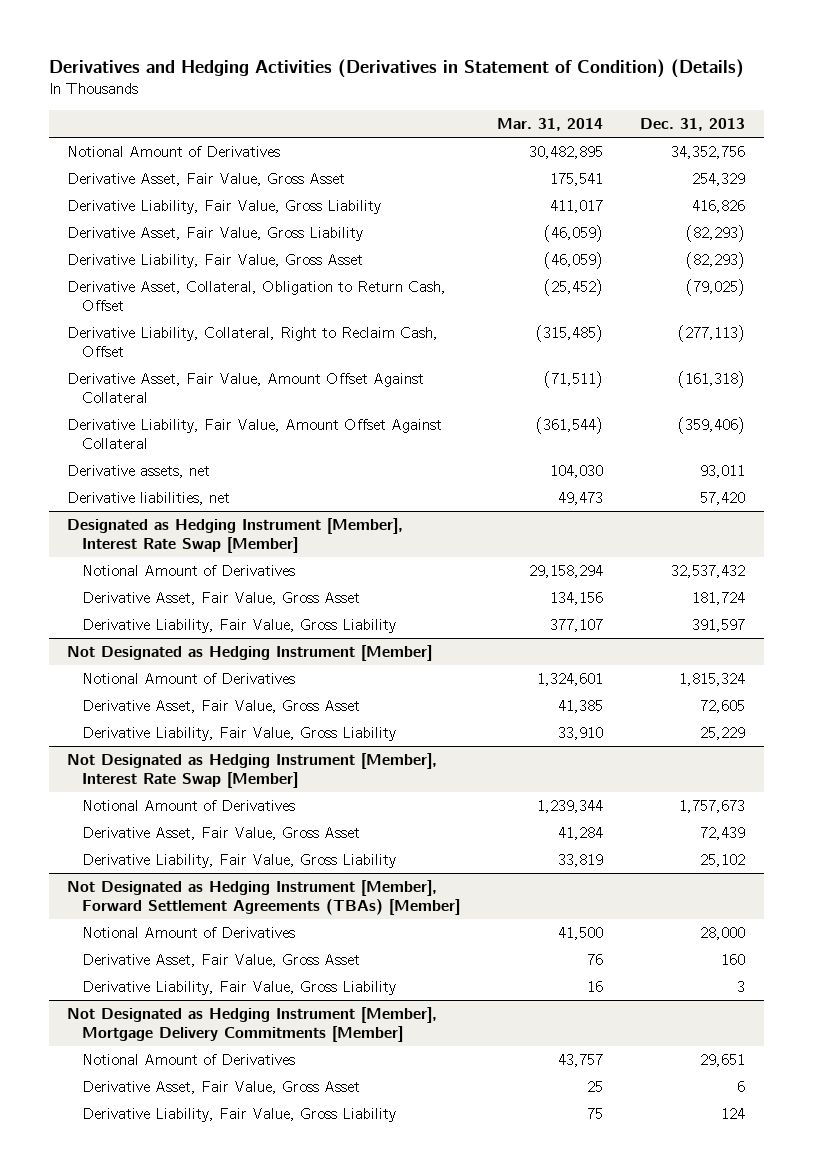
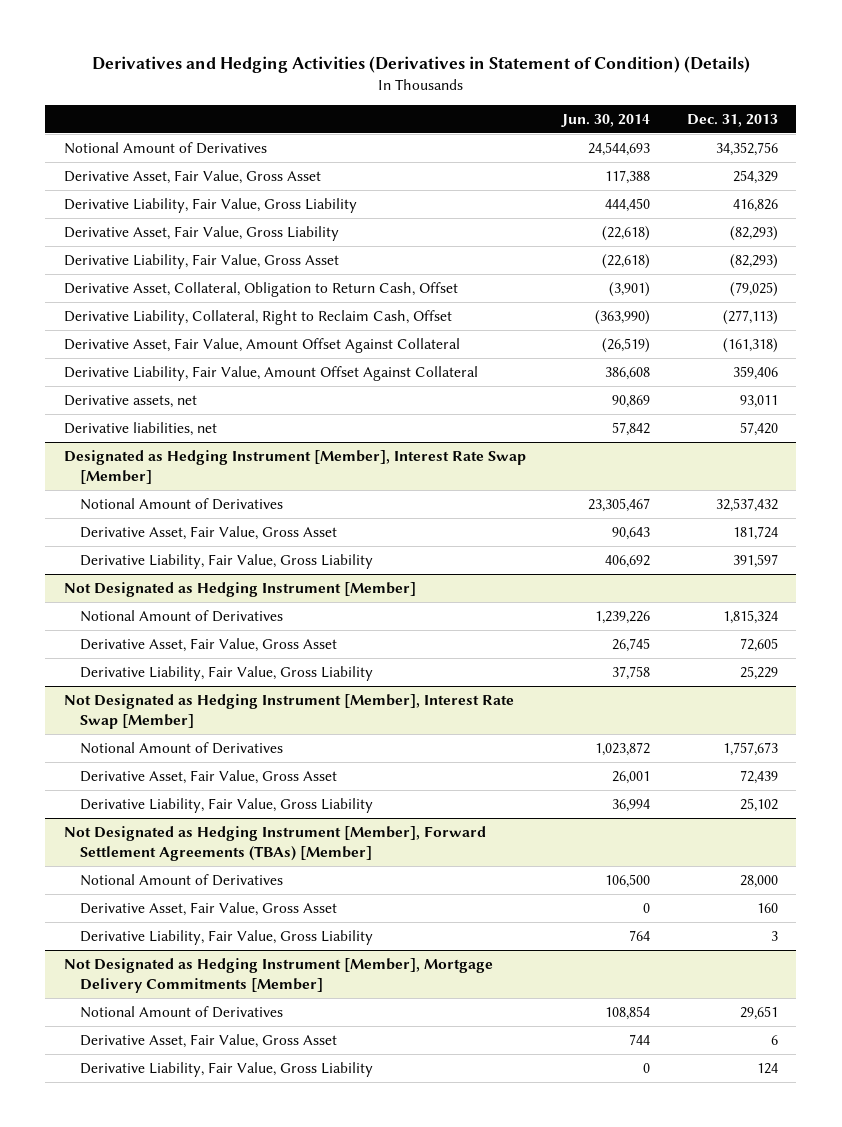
- | Mar. 31, 2014 | Dec. 31, 2013
+ | Jun. 30, 2014 | Dec. 31, 2013
- Derivative Liability, Fair Value, Amount Offset Against Collateral | (361,544) | (359,406)
+ Derivative Liability, Fair Value, Amount Offset Against Collateral | 386,608 | 359,406

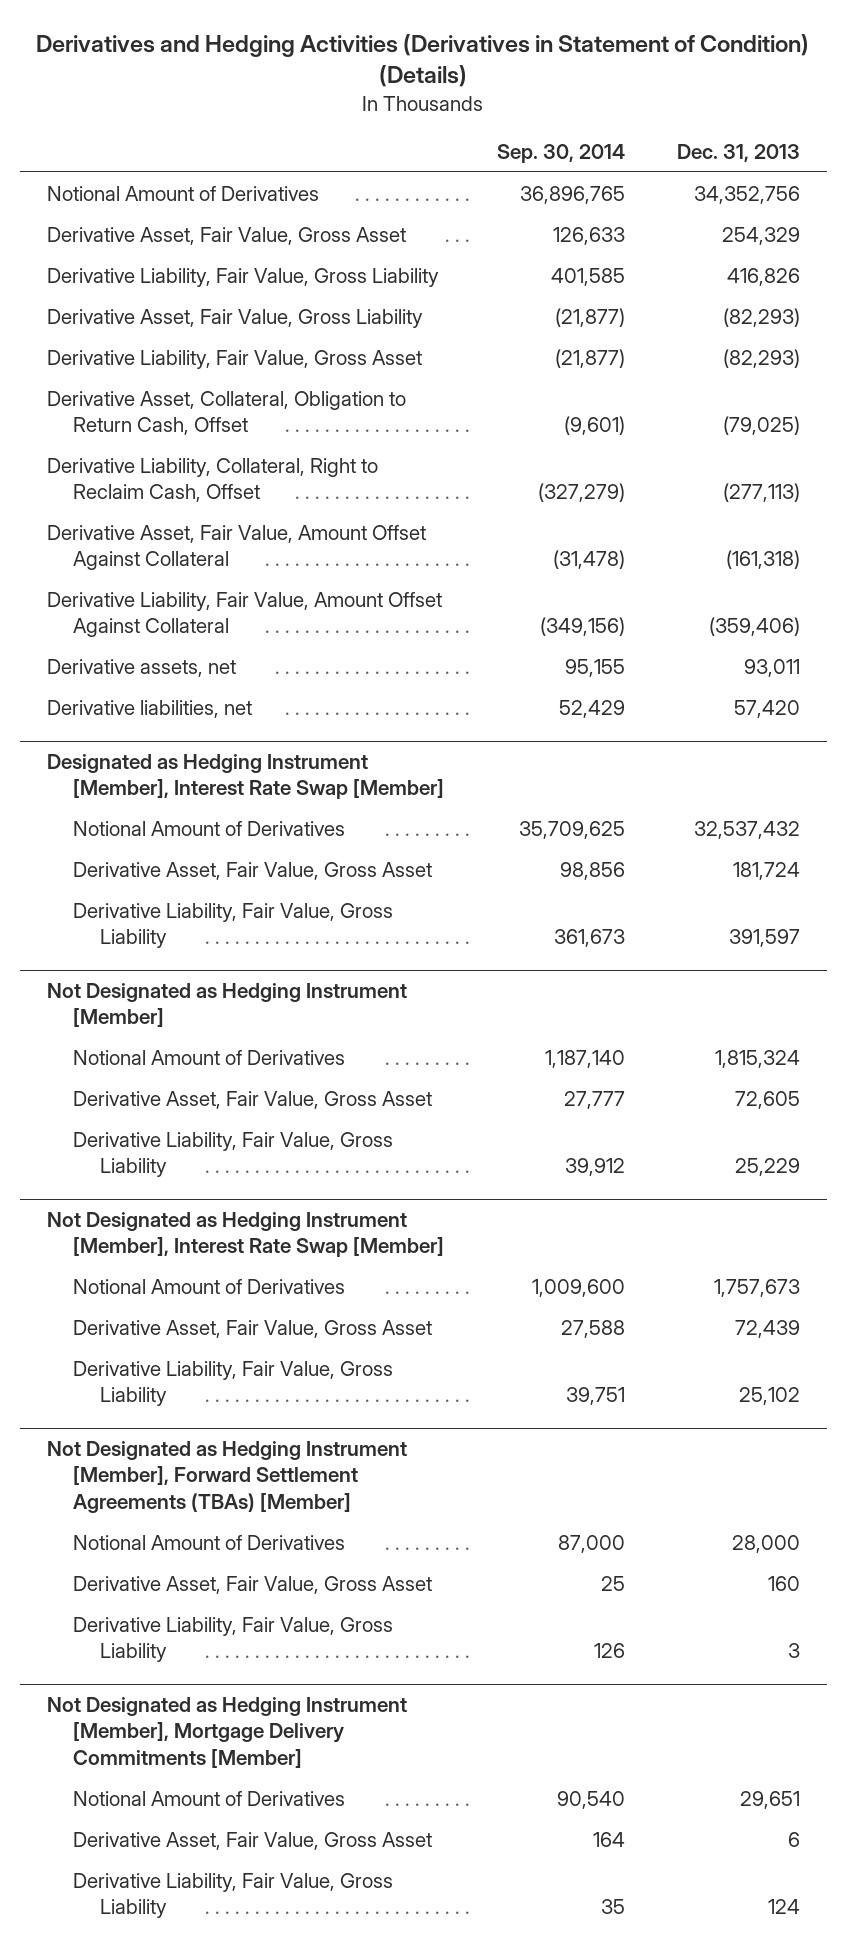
- | Jun. 30, 2014 | Dec. 31, 2013
+ | Sep. 30, 2014 | Dec. 31, 2013
- Derivative Liability, Fair Value, Amount Offset Against Collateral | 386,608 | 359,406
+ Derivative Liability, Fair Value, Amount Offset Against Collateral | (349,156) | (359,406)

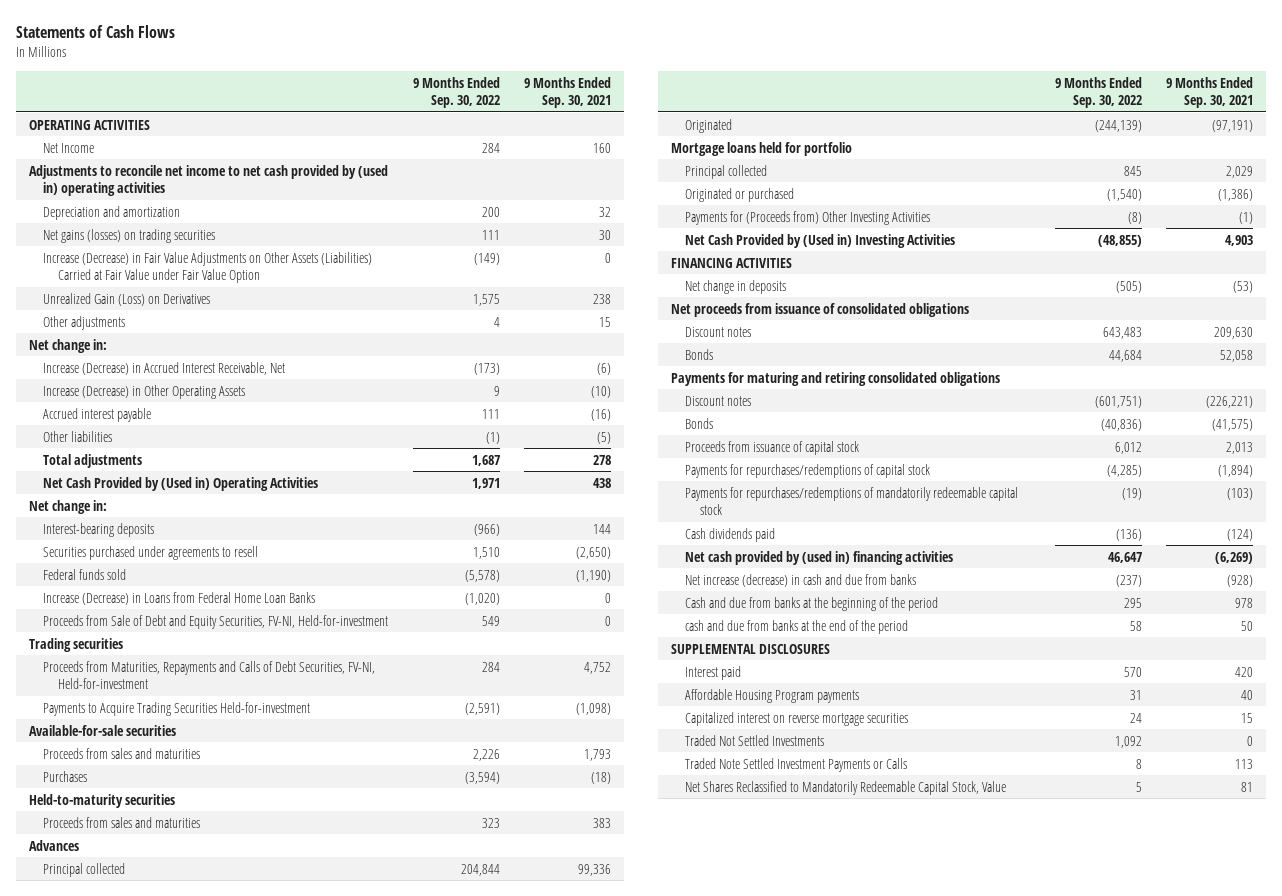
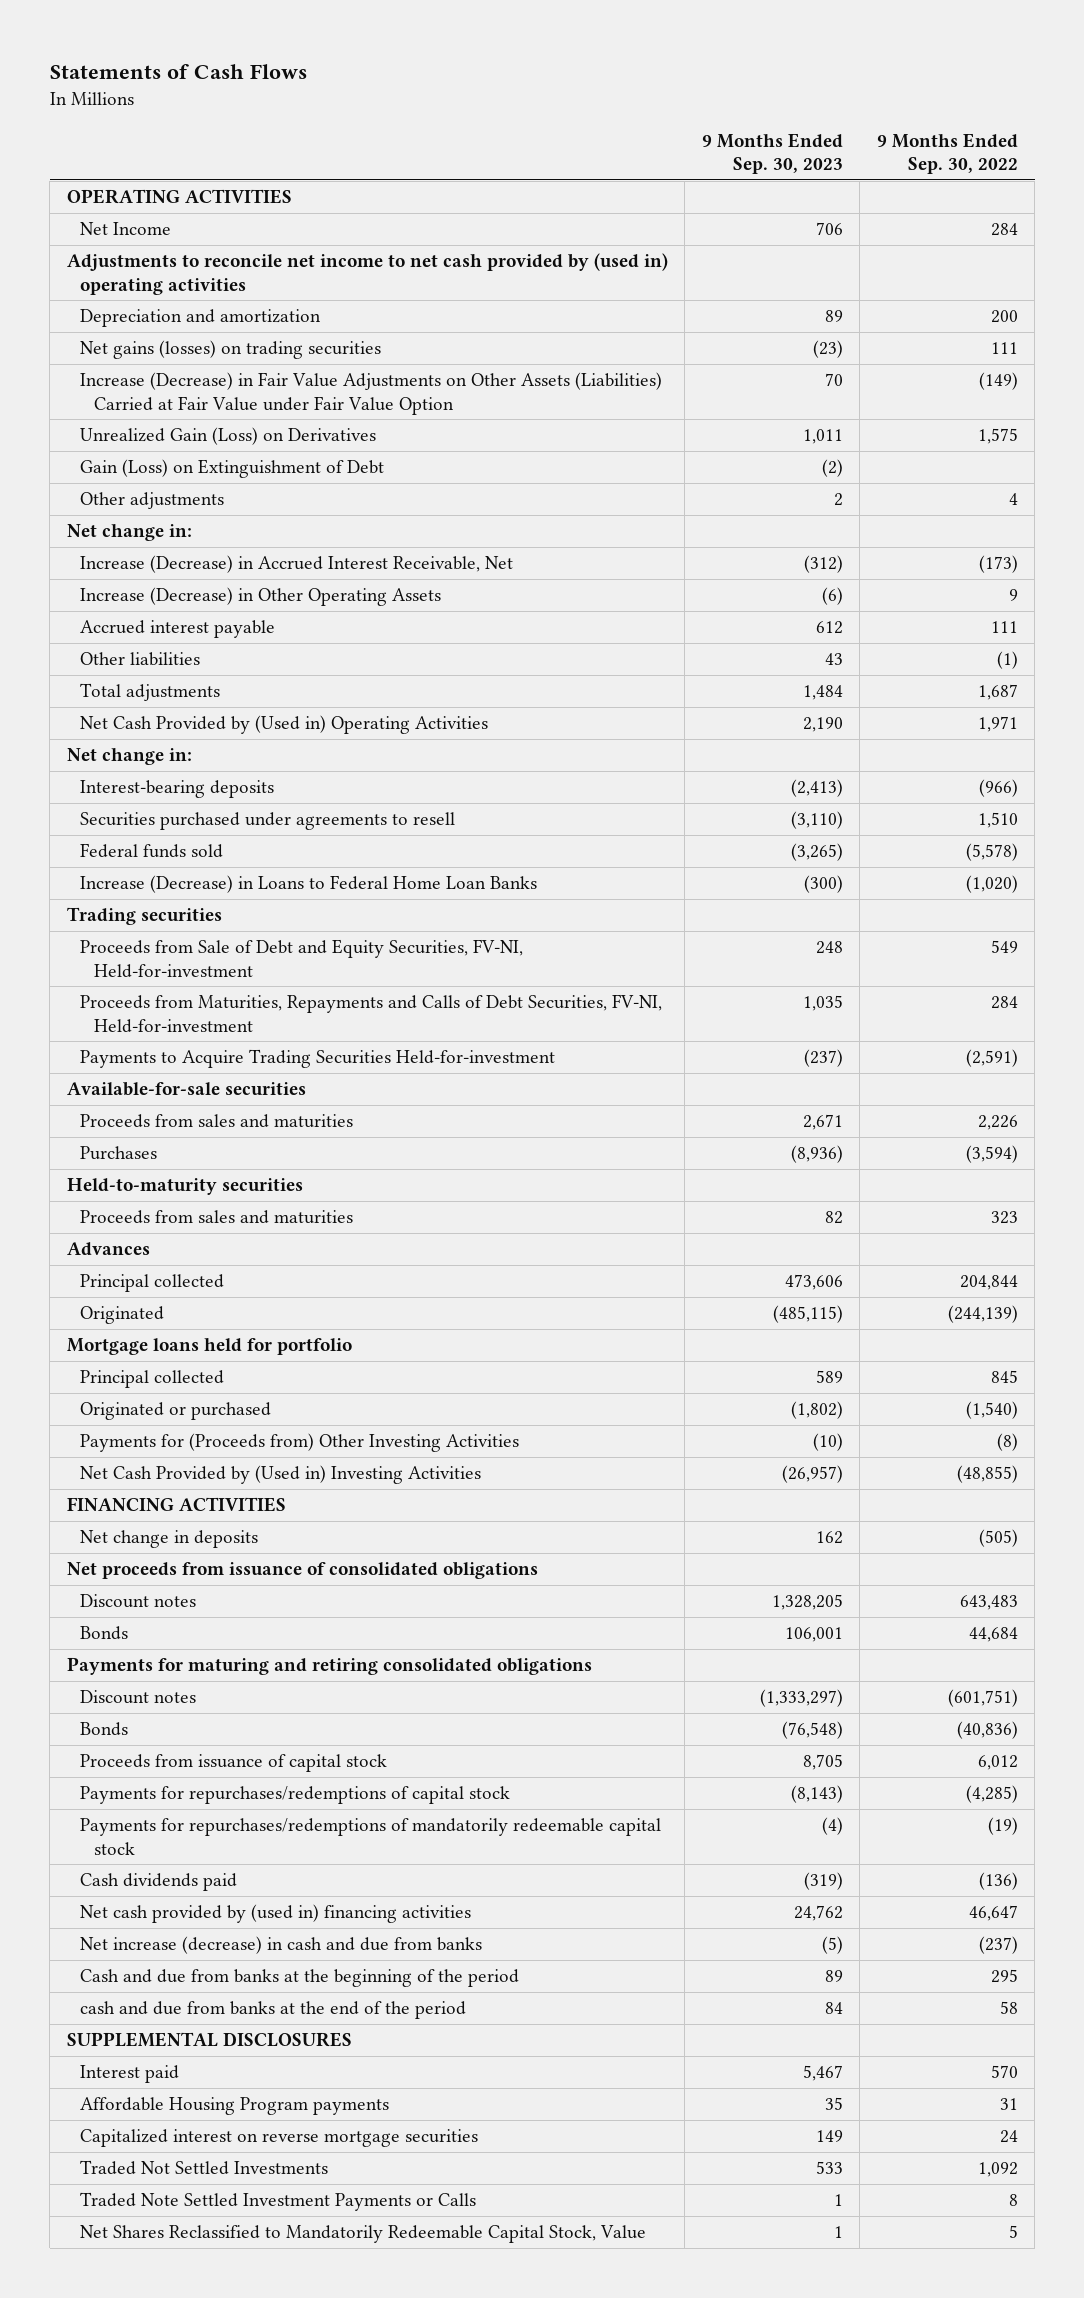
- | 9 Months Ended Sep. 30, 2022 | 9 Months Ended Sep. 30, 2021
+ | 9 Months Ended Sep. 30, 2023 | 9 Months Ended Sep. 30, 2022
+ Gain (Loss) on Extinguishment of Debt | (2) |
- Increase (Decrease) in Loans from Federal Home Loan Banks | (1,020) | 0
+ Increase (Decrease) in Loans to Federal Home Loan Banks | (300) | (1,020)
moved down: Proceeds from Sale of Debt and Equity Securities, FV-NI, Held-for-investment | 248 | 549

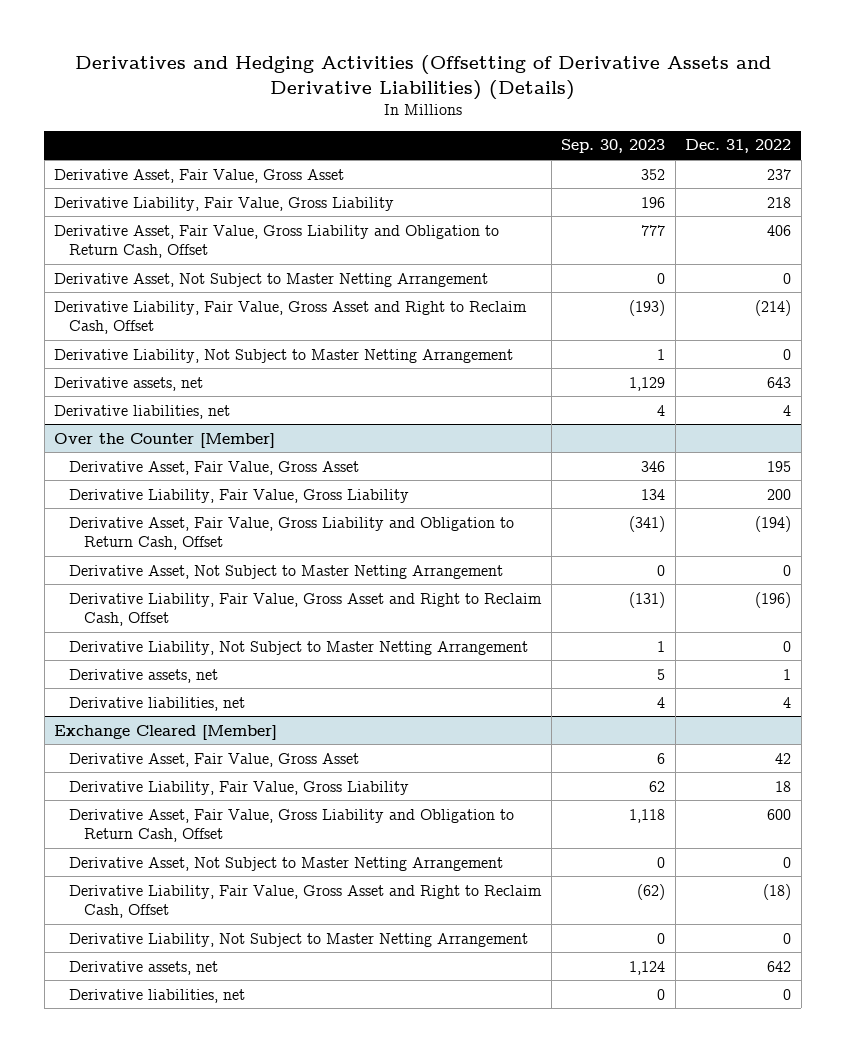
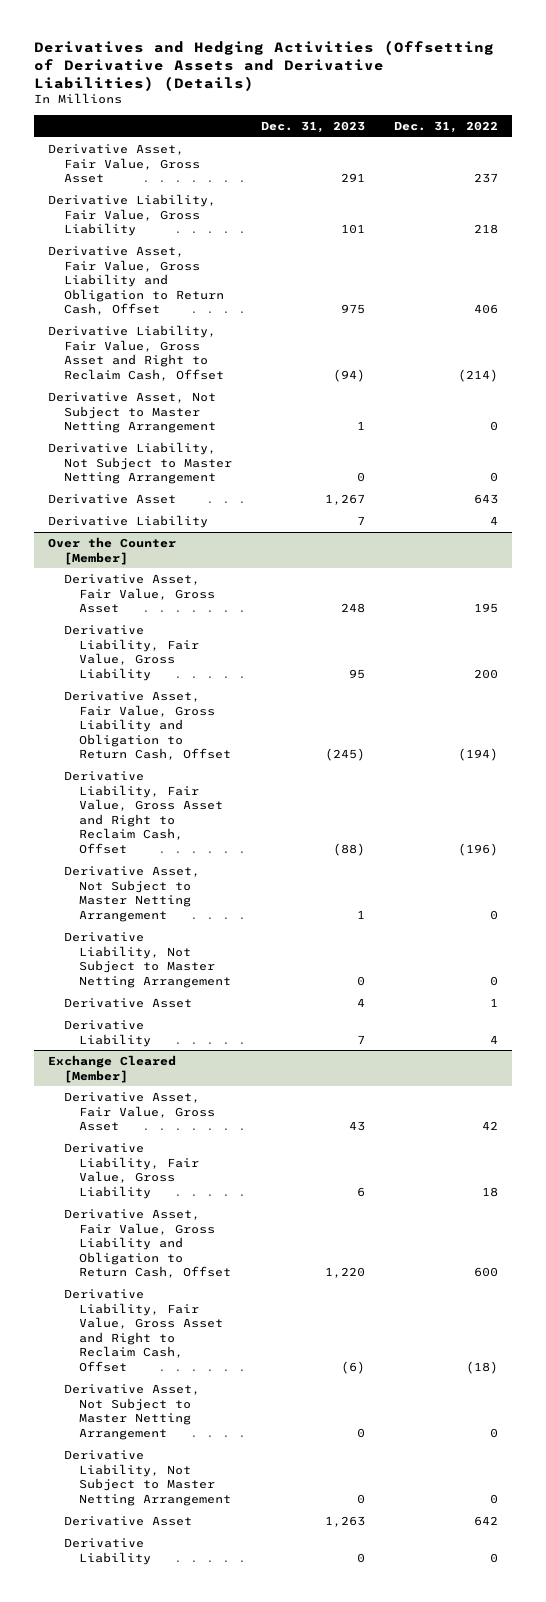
- | Sep. 30, 2023 | Dec. 31, 2022
+ | Dec. 31, 2023 | Dec. 31, 2022
moved down: Derivative Asset, Not Subject to Master Netting Arrangement | 1 | 0
- Derivative assets, net | 1,129 | 643
- Derivative liabilities, net | 4 | 4
+ Derivative Asset | 1,267 | 643
+ Derivative Liability | 7 | 4
@ Over the Counter [Member]
moved down: Derivative Asset, Not Subject to Master Netting Arrangement | 1 | 0
- Derivative assets, net | 5 | 1
- Derivative liabilities, net | 4 | 4
+ Derivative Asset | 4 | 1
+ Derivative Liability | 7 | 4
@ Exchange Cleared [Member]
moved down: Derivative Asset, Not Subject to Master Netting Arrangement | 0 | 0
- Derivative assets, net | 1,124 | 642
- Derivative liabilities, net | 0 | 0
+ Derivative Asset | 1,263 | 642
+ Derivative Liability | 0 | 0

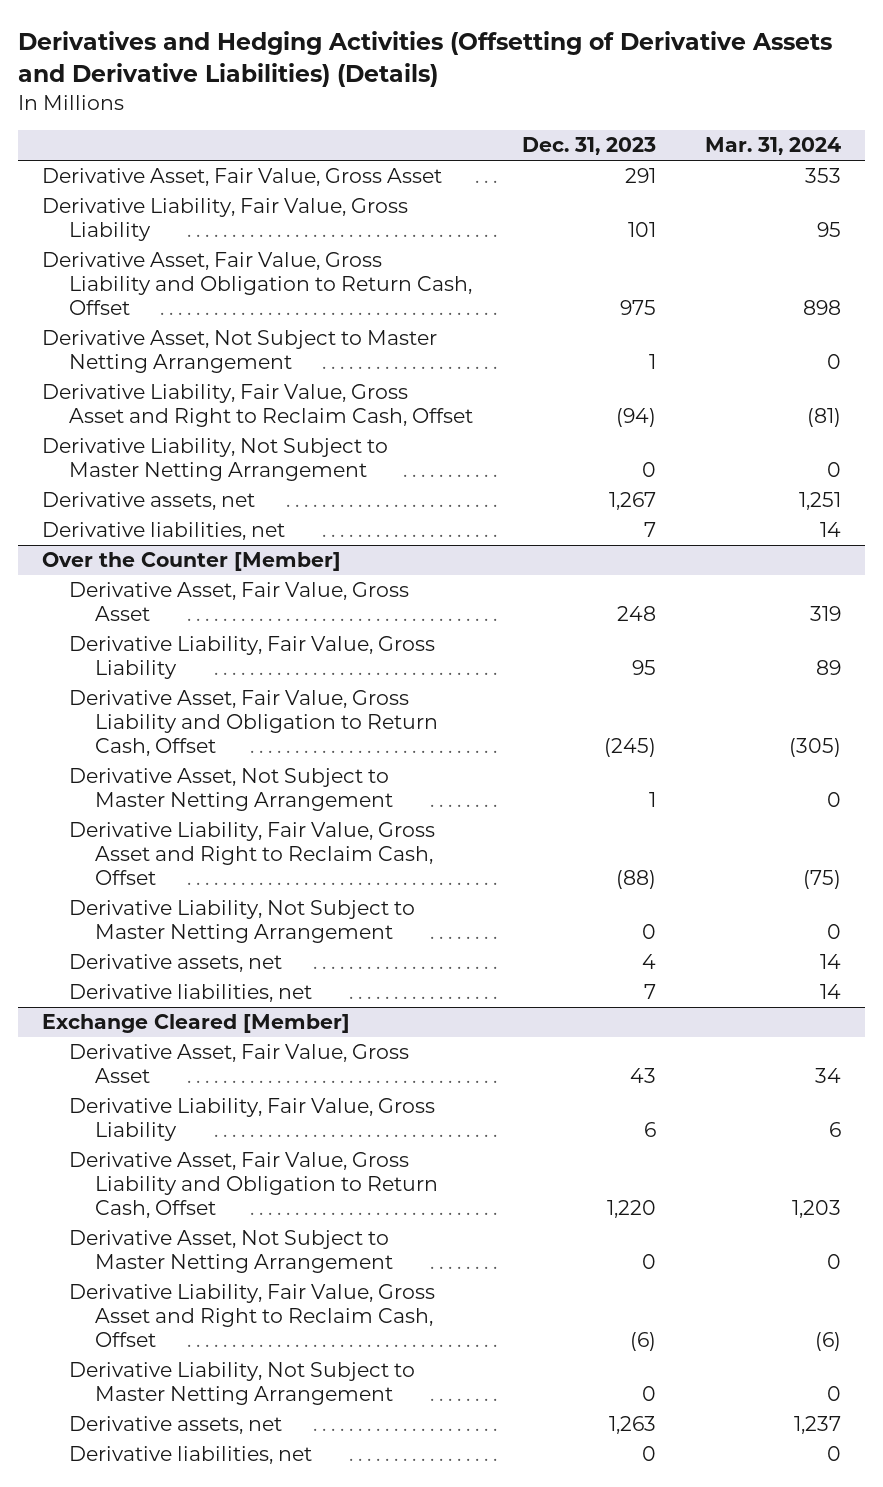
- | Dec. 31, 2023 | Dec. 31, 2022
+ | Dec. 31, 2023 | Mar. 31, 2024
moved down: Derivative Liability, Fair Value, Gross Asset and Right to Reclaim Cash, Offset | (94) | (81)
- Derivative Asset | 1,267 | 643
- Derivative Liability | 7 | 4
+ Derivative assets, net | 1,267 | 1,251
+ Derivative liabilities, net | 7 | 14
@ Over the Counter [Member]
moved down: Derivative Liability, Fair Value, Gross Asset and Right to Reclaim Cash, Offset | (88) | (75)
- Derivative Asset | 4 | 1
- Derivative Liability | 7 | 4
+ Derivative assets, net | 4 | 14
+ Derivative liabilities, net | 7 | 14
@ Exchange Cleared [Member]
moved down: Derivative Liability, Fair Value, Gross Asset and Right to Reclaim Cash, Offset | (6) | (6)
- Derivative Asset | 1,263 | 642
- Derivative Liability | 0 | 0
+ Derivative assets, net | 1,263 | 1,237
+ Derivative liabilities, net | 0 | 0

